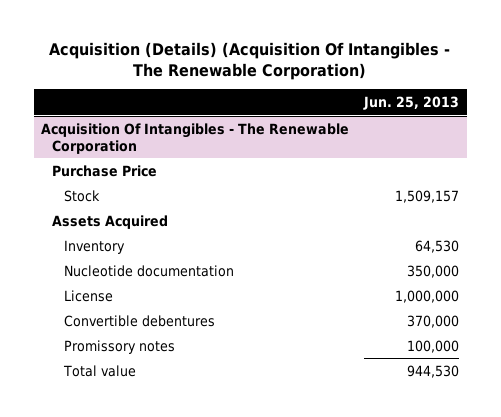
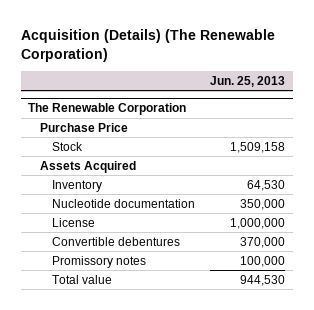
- Acquisition (Details) (Acquisition Of Intangibles - The Renewable Corporation)
+ Acquisition (Details) (The Renewable Corporation)
- Acquisition Of Intangibles - The Renewable Corporation
+ The Renewable Corporation
- Stock | 1,509,157
+ Stock | 1,509,158

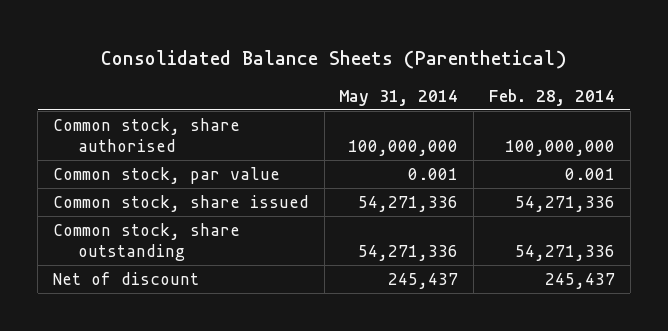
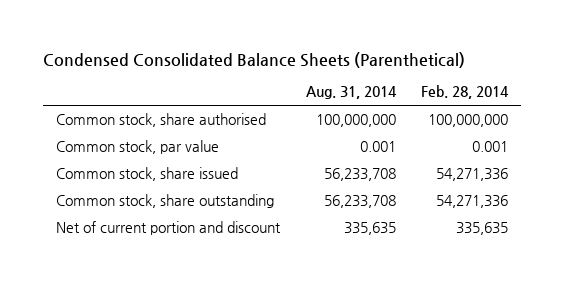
- Consolidated Balance Sheets (Parenthetical)
+ Condensed Consolidated Balance Sheets (Parenthetical)
- | May 31, 2014 | Feb. 28, 2014
+ | Aug. 31, 2014 | Feb. 28, 2014
- Net of discount | 245,437 | 245,437
+ Net of current portion and discount | 335,635 | 335,635

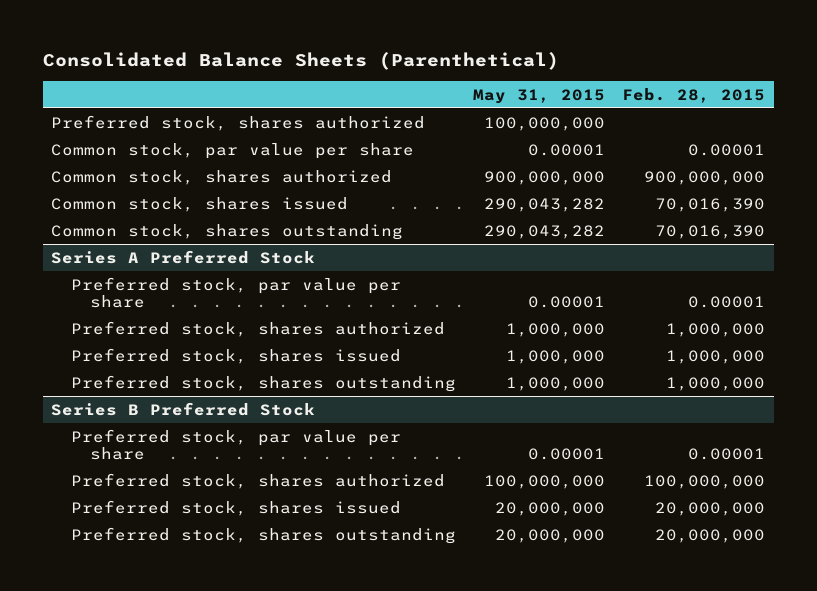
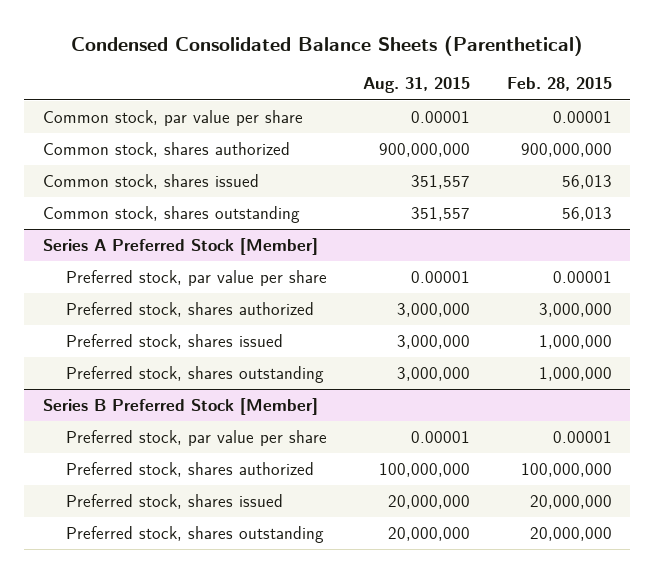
- Consolidated Balance Sheets (Parenthetical)
+ Condensed Consolidated Balance Sheets (Parenthetical)
- | May 31, 2015 | Feb. 28, 2015
+ | Aug. 31, 2015 | Feb. 28, 2015
- Preferred stock, shares authorized | 100,000,000 |
- Common stock, shares issued | 290,043,282 | 70,016,390
- Common stock, shares outstanding | 290,043,282 | 70,016,390
- Series A Preferred Stock
+ Common stock, shares issued | 351,557 | 56,013
+ Common stock, shares outstanding | 351,557 | 56,013
+ Series A Preferred Stock [Member]
- Preferred stock, shares authorized | 1,000,000 | 1,000,000
+ Preferred stock, shares authorized | 3,000,000 | 3,000,000
- Series B Preferred Stock
+ Series B Preferred Stock [Member]

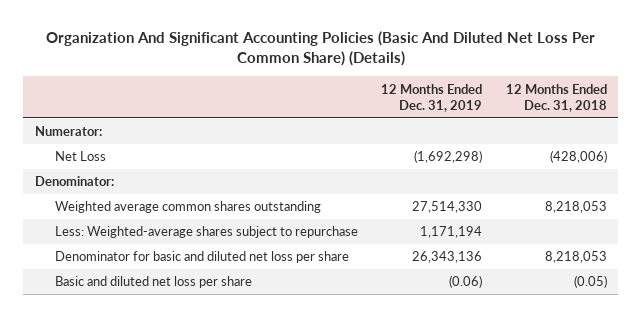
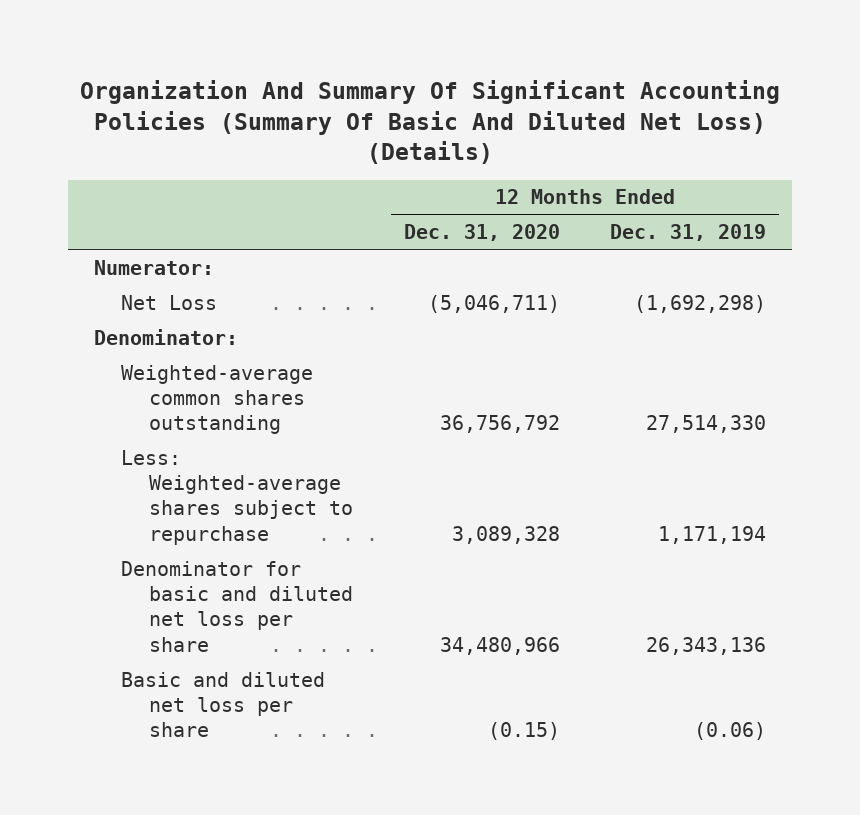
- Organization And Significant Accounting Policies (Basic And Diluted Net Loss Per Common Share) (Details)
+ Organization And Summary Of Significant Accounting Policies (Summary Of Basic And Diluted Net Loss) (Details)
- | 12 Months Ended Dec. 31, 2019 | 12 Months Ended Dec. 31, 2018
+ | 12 Months Ended Dec. 31, 2020 | 12 Months Ended Dec. 31, 2019
- Weighted average common shares outstanding | 27,514,330 | 8,218,053
+ Weighted-average common shares outstanding | 36,756,792 | 27,514,330

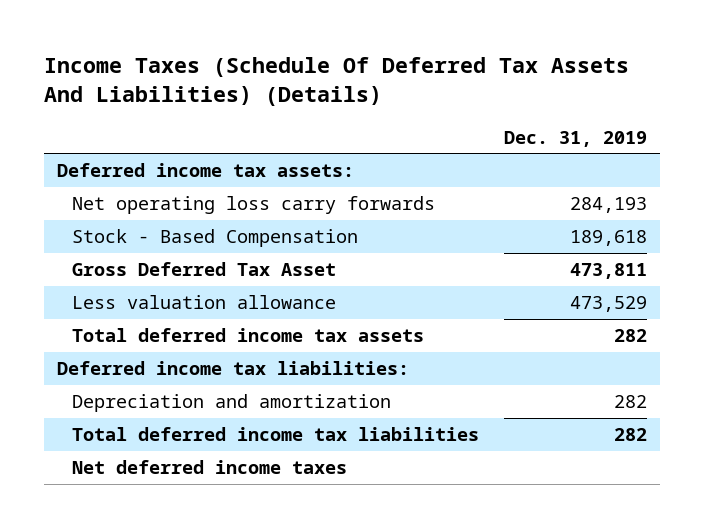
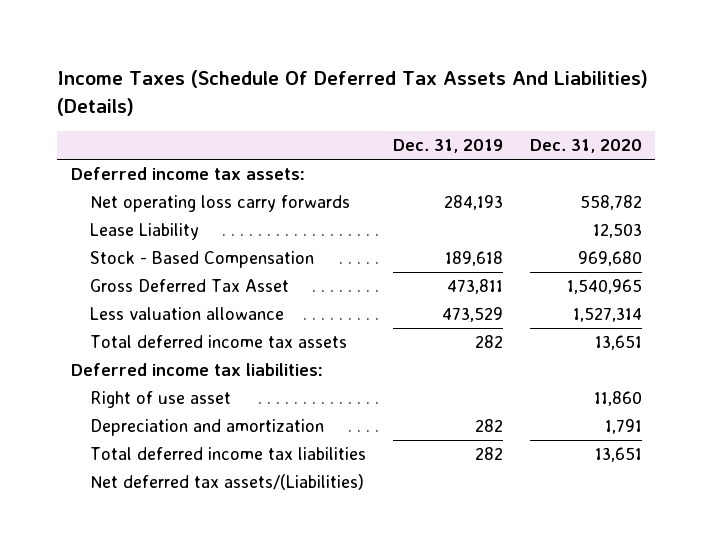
- | Dec. 31, 2019
+ | Dec. 31, 2019 | Dec. 31, 2020
+ Lease Liability | | 12,503
+ Right of use asset | | 11,860
- Net deferred income taxes
+ Net deferred tax assets/(Liabilities)

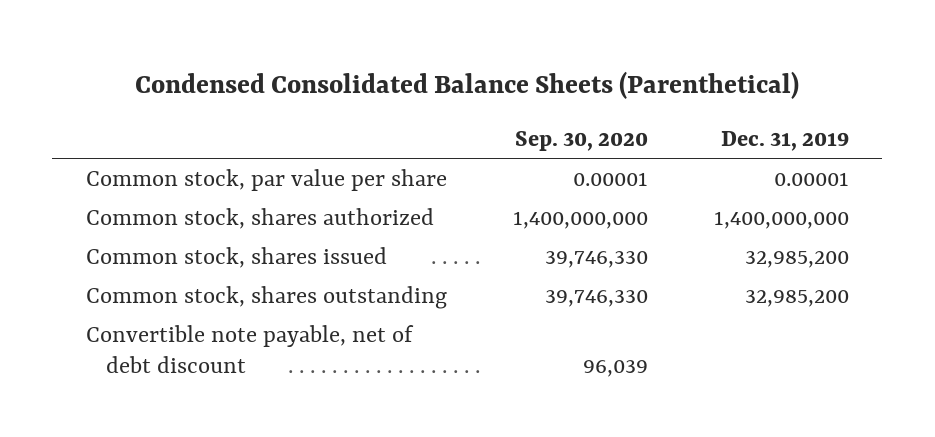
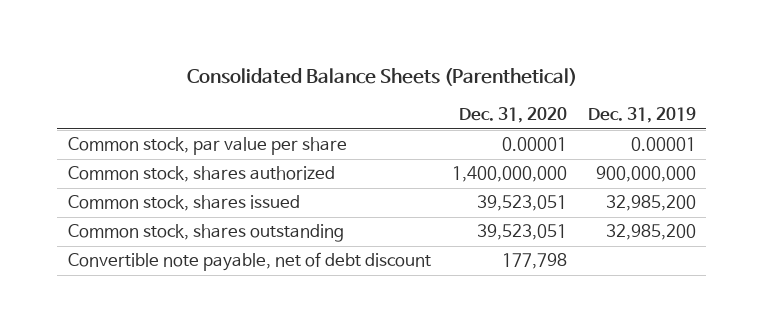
- Condensed Consolidated Balance Sheets (Parenthetical)
+ Consolidated Balance Sheets (Parenthetical)
- | Sep. 30, 2020 | Dec. 31, 2019
+ | Dec. 31, 2020 | Dec. 31, 2019
- Common stock, shares authorized | 1,400,000,000 | 1,400,000,000
+ Common stock, shares authorized | 1,400,000,000 | 900,000,000

